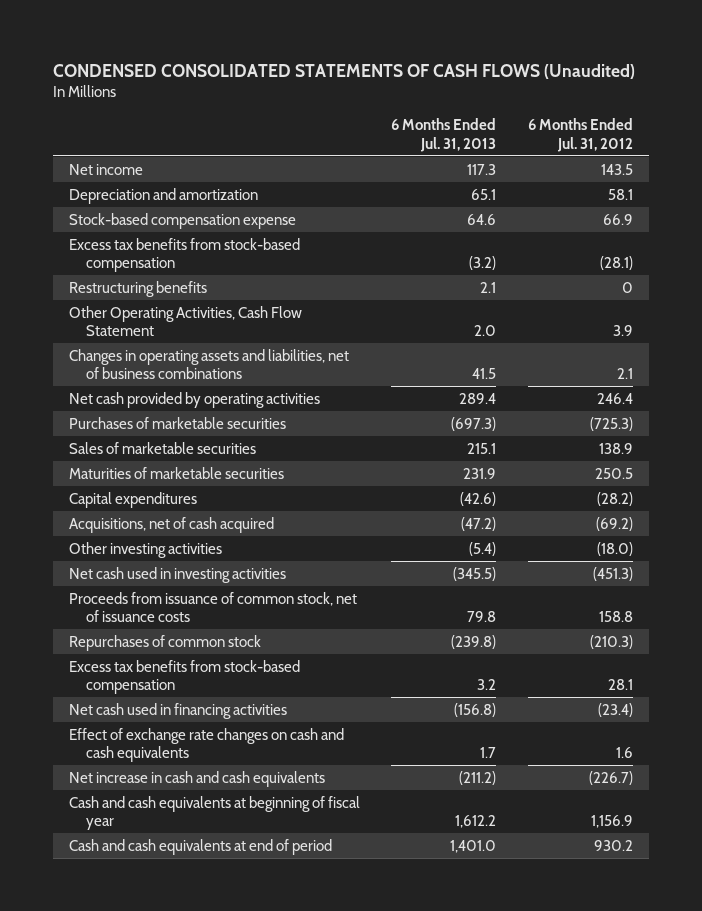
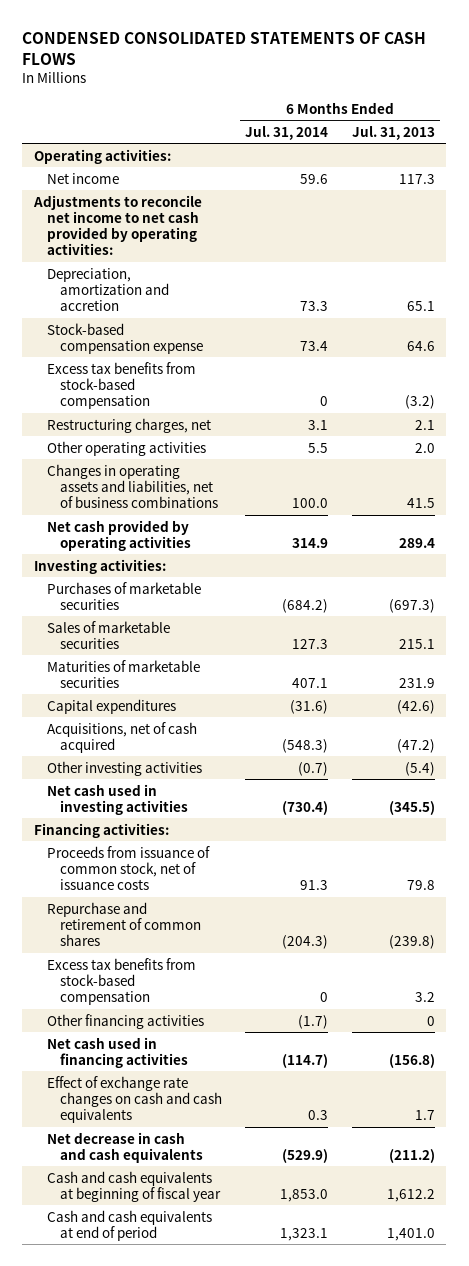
- CONDENSED CONSOLIDATED STATEMENTS OF CASH FLOWS (Unaudited)
+ CONDENSED CONSOLIDATED STATEMENTS OF CASH FLOWS
- | 6 Months Ended Jul. 31, 2013 | 6 Months Ended Jul. 31, 2012
+ | 6 Months Ended Jul. 31, 2014 | 6 Months Ended Jul. 31, 2013
+ Operating activities:
- Depreciation and amortization | 65.1 | 58.1
+ Adjustments to reconcile net income to net cash provided by operating activities:
+ Depreciation, amortization and accretion | 73.3 | 65.1
- Restructuring benefits | 2.1 | 0
- Other Operating Activities, Cash Flow Statement | 2.0 | 3.9
+ Restructuring charges, net | 3.1 | 2.1
+ Other operating activities | 5.5 | 2.0
+ Investing activities:
+ Financing activities:
- Repurchases of common stock | (239.8) | (210.3)
+ Repurchase and retirement of common shares | (204.3) | (239.8)
+ Other financing activities | (1.7) | 0
- Net increase in cash and cash equivalents | (211.2) | (226.7)
+ Net decrease in cash and cash equivalents | (529.9) | (211.2)

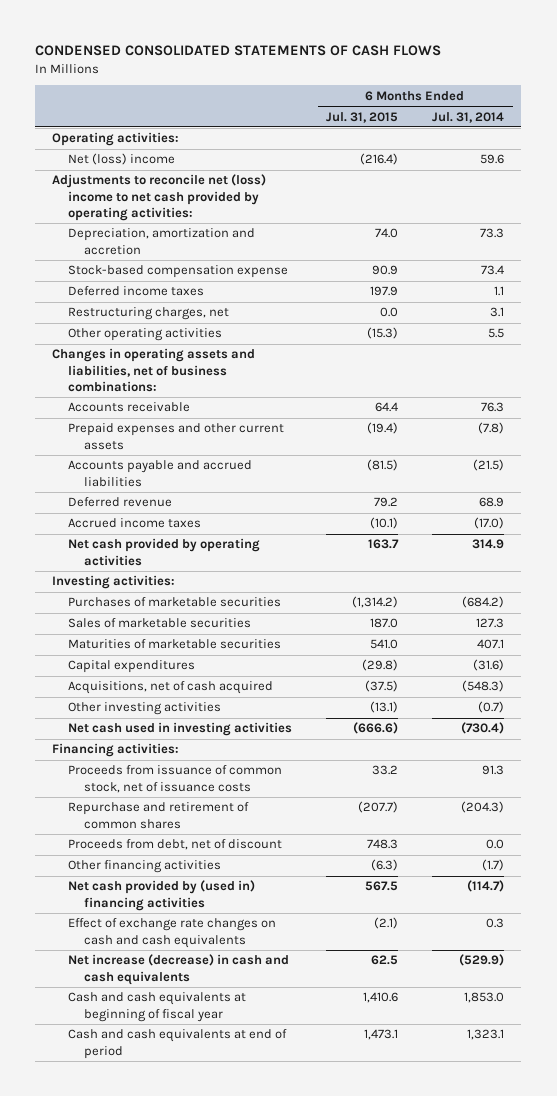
- | 6 Months Ended Jul. 31, 2014 | 6 Months Ended Jul. 31, 2013
+ | 6 Months Ended Jul. 31, 2015 | 6 Months Ended Jul. 31, 2014
- Net income | 59.6 | 117.3
- Adjustments to reconcile net income to net cash provided by operating activities:
+ Net (loss) income | (216.4) | 59.6
+ Adjustments to reconcile net (loss) income to net cash provided by operating activities:
- Excess tax benefits from stock-based compensation | 0 | (3.2)
+ Deferred income taxes | 197.9 | 1.1
- Changes in operating assets and liabilities, net of business combinations | 100.0 | 41.5
+ Changes in operating assets and liabilities, net of business combinations:
+ Accounts receivable | 64.4 | 76.3
+ Prepaid expenses and other current assets | (19.4) | (7.8)
+ Accounts payable and accrued liabilities | (81.5) | (21.5)
+ Deferred revenue | 79.2 | 68.9
+ Accrued income taxes | (10.1) | (17.0)
- Excess tax benefits from stock-based compensation | 0 | 3.2
+ Proceeds from debt, net of discount | 748.3 | 0.0
- Net cash used in financing activities | (114.7) | (156.8)
+ Net cash provided by (used in) financing activities | 567.5 | (114.7)
- Net decrease in cash and cash equivalents | (529.9) | (211.2)
+ Net increase (decrease) in cash and cash equivalents | 62.5 | (529.9)

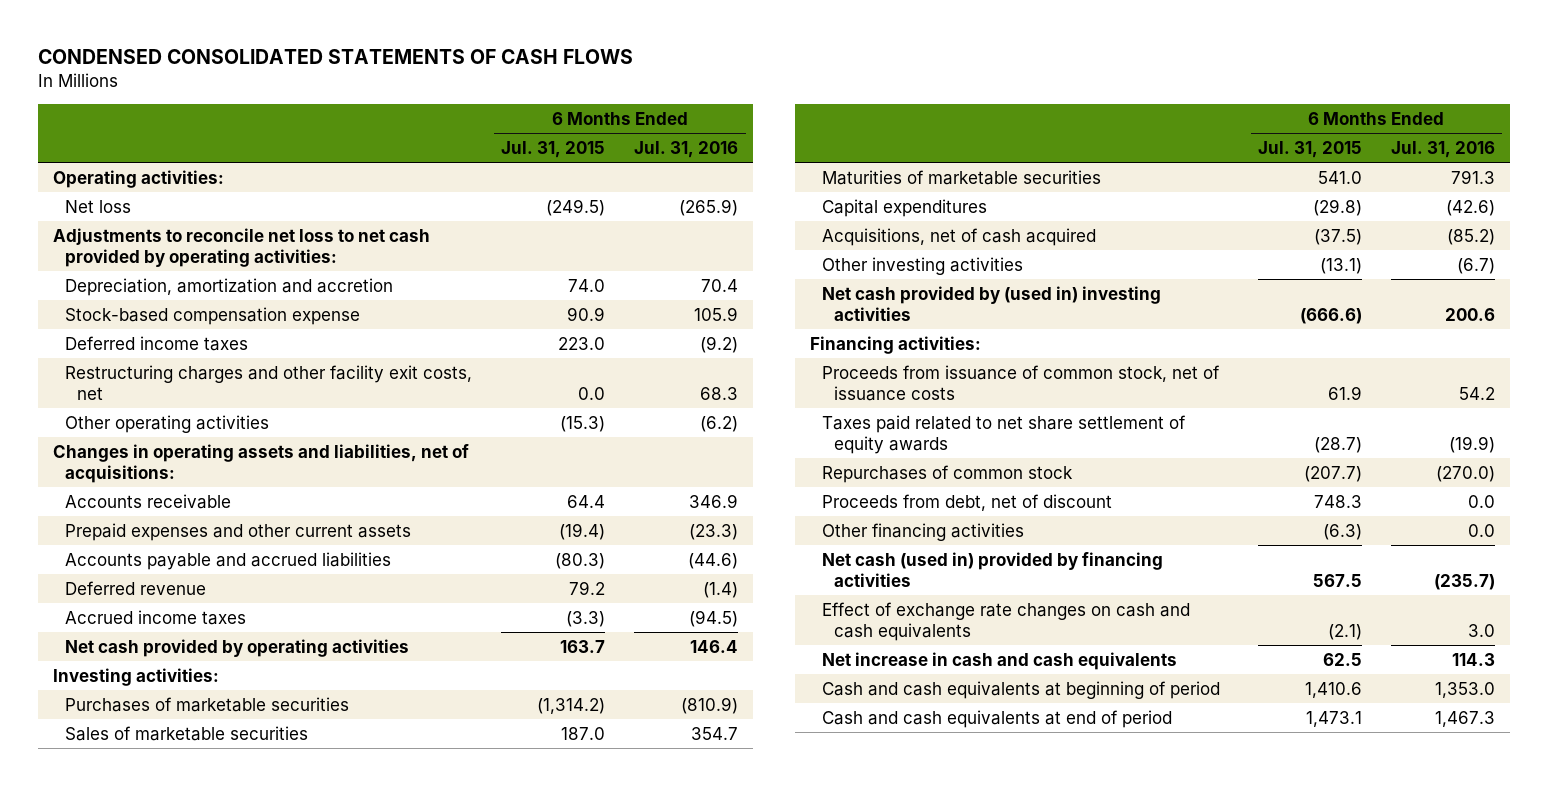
- | 6 Months Ended Jul. 31, 2015 | 6 Months Ended Jul. 31, 2014
+ | 6 Months Ended Jul. 31, 2015 | 6 Months Ended Jul. 31, 2016
- Net (loss) income | (216.4) | 59.6
- Adjustments to reconcile net (loss) income to net cash provided by operating activities:
+ Net loss | (249.5) | (265.9)
+ Adjustments to reconcile net loss to net cash provided by operating activities:
- Deferred income taxes | 197.9 | 1.1
- Restructuring charges, net | 0.0 | 3.1
+ Deferred income taxes | 223.0 | (9.2)
+ Restructuring charges and other facility exit costs, net | 0.0 | 68.3
- Changes in operating assets and liabilities, net of business combinations:
+ Changes in operating assets and liabilities, net of acquisitions:
- Accounts payable and accrued liabilities | (81.5) | (21.5)
+ Accounts payable and accrued liabilities | (80.3) | (44.6)
- Accrued income taxes | (10.1) | (17.0)
+ Accrued income taxes | (3.3) | (94.5)
- Net cash used in investing activities | (666.6) | (730.4)
+ Net cash provided by (used in) investing activities | (666.6) | 200.6
- Proceeds from issuance of common stock, net of issuance costs | 33.2 | 91.3
- Repurchase and retirement of common shares | (207.7) | (204.3)
+ Proceeds from issuance of common stock, net of issuance costs | 61.9 | 54.2
+ Taxes paid related to net share settlement of equity awards | (28.7) | (19.9)
+ Repurchases of common stock | (207.7) | (270.0)
- Net cash provided by (used in) financing activities | 567.5 | (114.7)
+ Net cash (used in) provided by financing activities | 567.5 | (235.7)
- Net increase (decrease) in cash and cash equivalents | 62.5 | (529.9)
- Cash and cash equivalents at beginning of fiscal year | 1,410.6 | 1,853.0
+ Net increase in cash and cash equivalents | 62.5 | 114.3
+ Cash and cash equivalents at beginning of period | 1,410.6 | 1,353.0

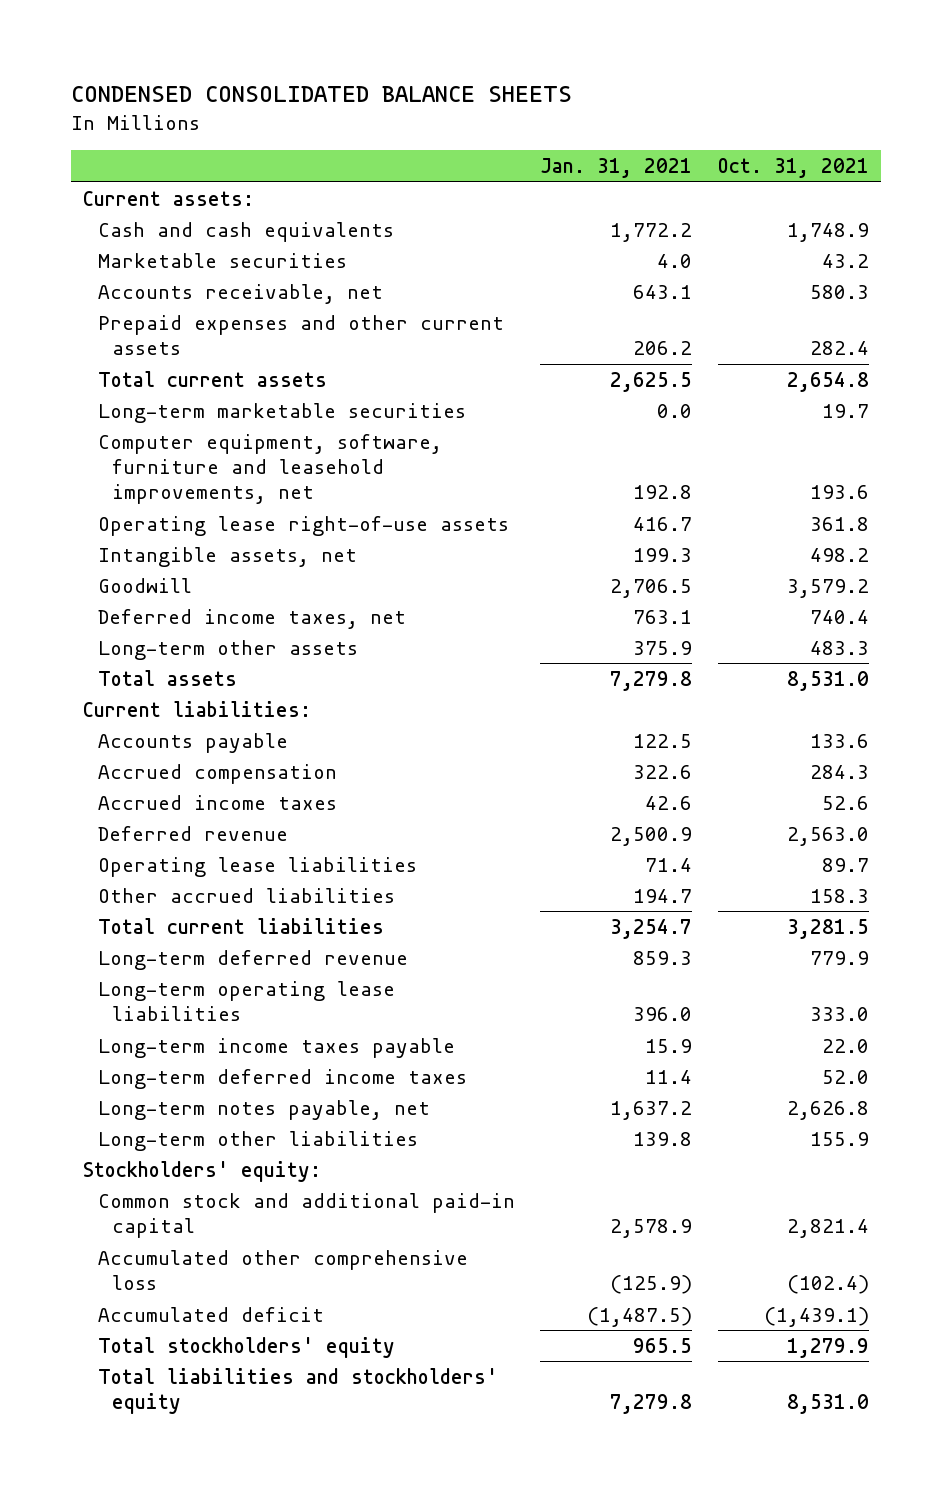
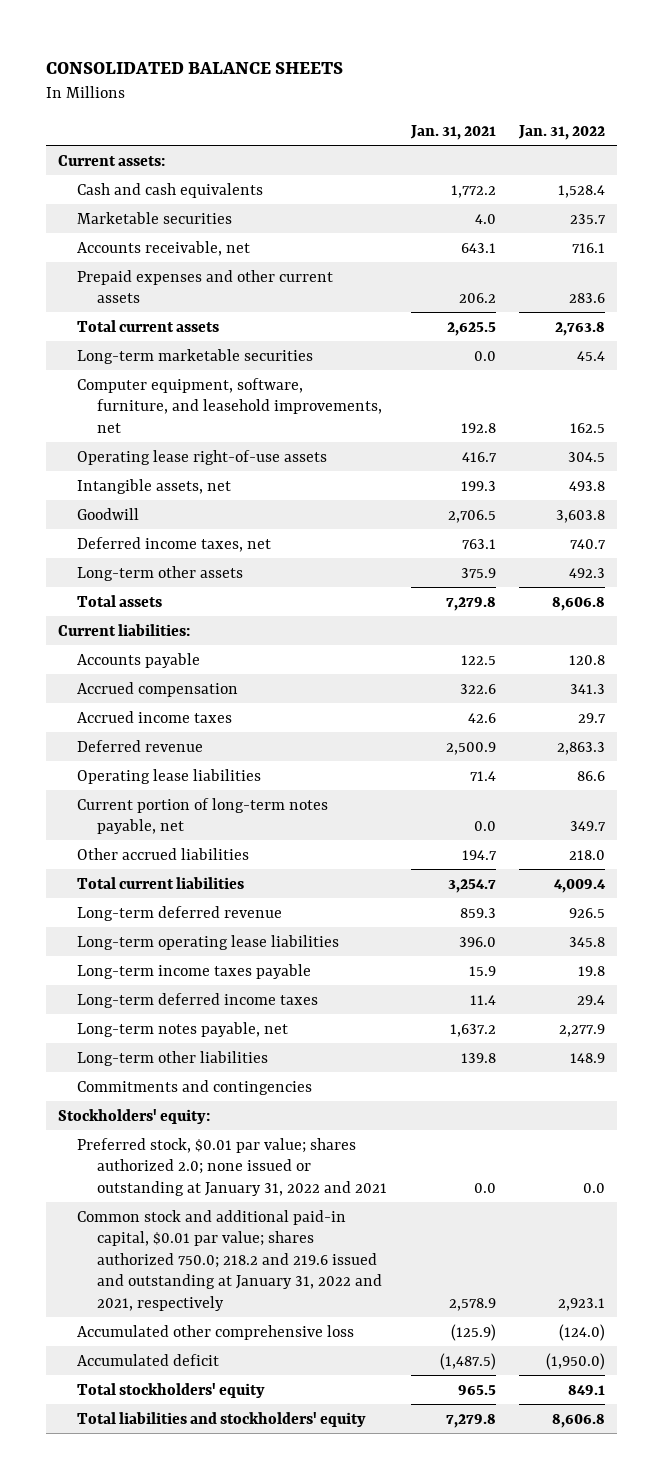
- CONDENSED CONSOLIDATED BALANCE SHEETS
+ CONSOLIDATED BALANCE SHEETS
- | Jan. 31, 2021 | Oct. 31, 2021
+ | Jan. 31, 2021 | Jan. 31, 2022
- Computer equipment, software, furniture and leasehold improvements, net | 192.8 | 193.6
+ Computer equipment, software, furniture, and leasehold improvements, net | 192.8 | 162.5
+ Current portion of long-term notes payable, net | 0.0 | 349.7
+ Commitments and contingencies
- Common stock and additional paid-in capital | 2,578.9 | 2,821.4
+ Preferred stock, $0.01 par value; shares authorized 2.0; none issued or outstanding at January 31, 2022 and 2021 | 0.0 | 0.0
+ Common stock and additional paid-in capital, $0.01 par value; shares authorized 750.0; 218.2 and 219.6 issued and outstanding at January 31, 2022 and 2021, respectively | 2,578.9 | 2,923.1

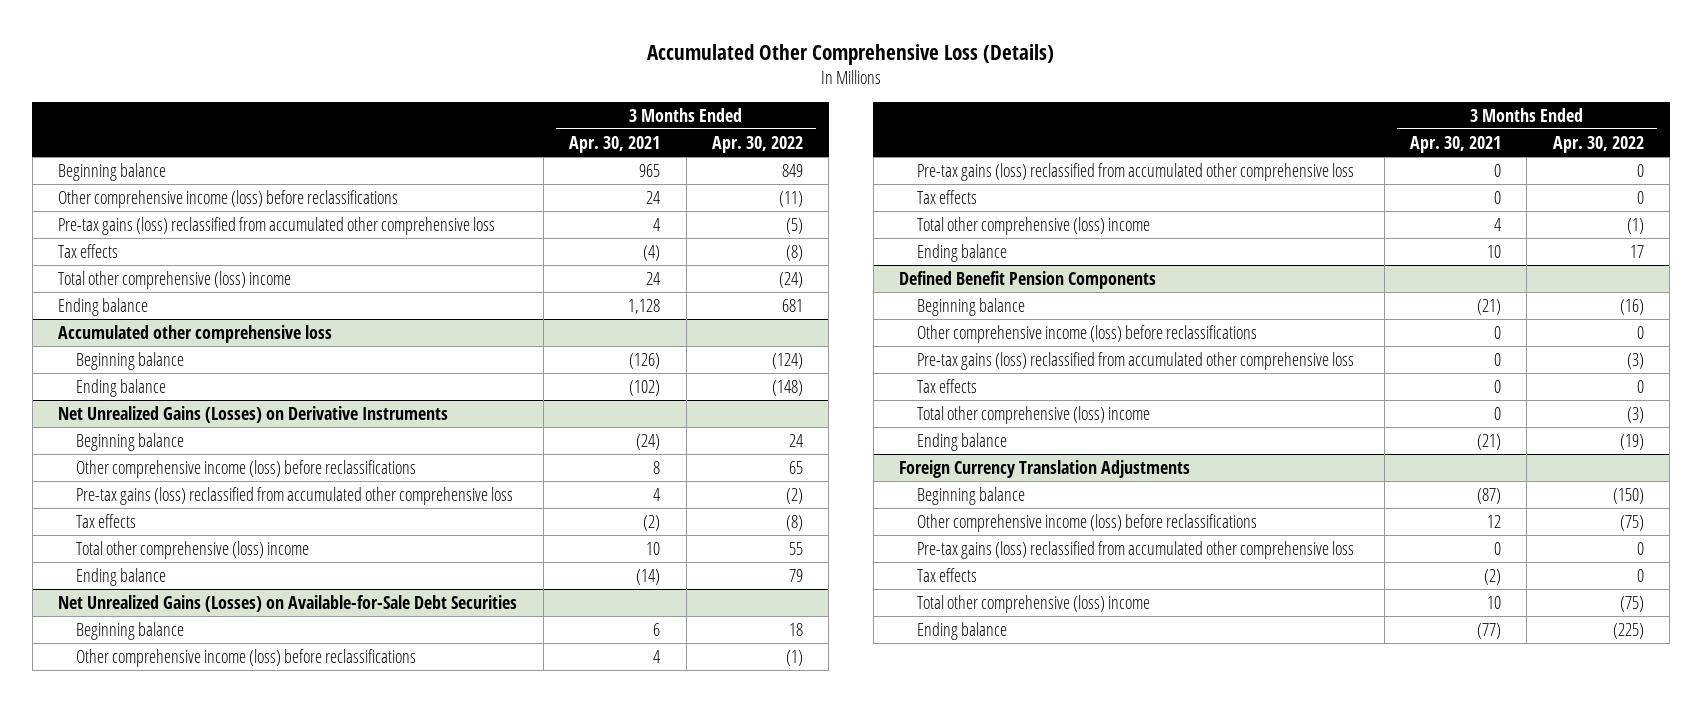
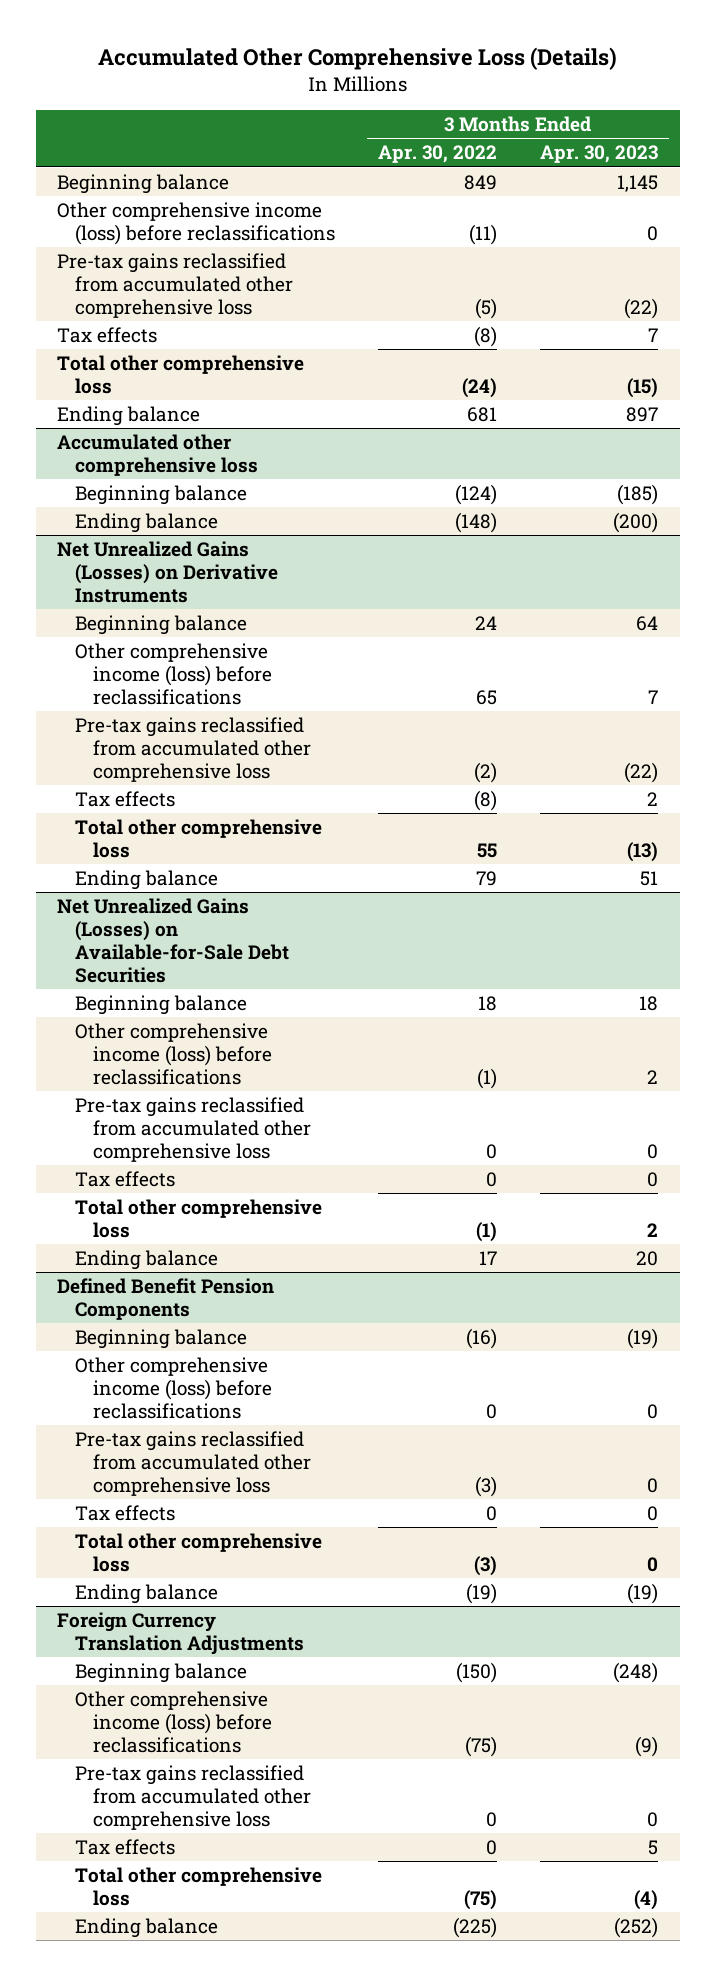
- | 3 Months Ended Apr. 30, 2021 | 3 Months Ended Apr. 30, 2022
+ | 3 Months Ended Apr. 30, 2022 | 3 Months Ended Apr. 30, 2023
- Pre-tax gains (loss) reclassified from accumulated other comprehensive loss | 4 | (5)
+ Pre-tax gains reclassified from accumulated other comprehensive loss | (5) | (22)
- Total other comprehensive (loss) income | 24 | (24)
+ Total other comprehensive loss | (24) | (15)
@ Net Unrealized Gains (Losses) on Derivative Instruments
- Pre-tax gains (loss) reclassified from accumulated other comprehensive loss | 4 | (2)
+ Pre-tax gains reclassified from accumulated other comprehensive loss | (2) | (22)
- Total other comprehensive (loss) income | 10 | 55
+ Total other comprehensive loss | 55 | (13)
@ Net Unrealized Gains (Losses) on Available-for-Sale Debt Securities
- Pre-tax gains (loss) reclassified from accumulated other comprehensive loss | 0 | 0
+ Pre-tax gains reclassified from accumulated other comprehensive loss | 0 | 0
- Total other comprehensive (loss) income | 4 | (1)
+ Total other comprehensive loss | (1) | 2
@ Defined Benefit Pension Components
- Pre-tax gains (loss) reclassified from accumulated other comprehensive loss | 0 | (3)
+ Pre-tax gains reclassified from accumulated other comprehensive loss | (3) | 0
- Total other comprehensive (loss) income | 0 | (3)
+ Total other comprehensive loss | (3) | 0
@ Foreign Currency Translation Adjustments
- Pre-tax gains (loss) reclassified from accumulated other comprehensive loss | 0 | 0
+ Pre-tax gains reclassified from accumulated other comprehensive loss | 0 | 0
- Total other comprehensive (loss) income | 10 | (75)
+ Total other comprehensive loss | (75) | (4)

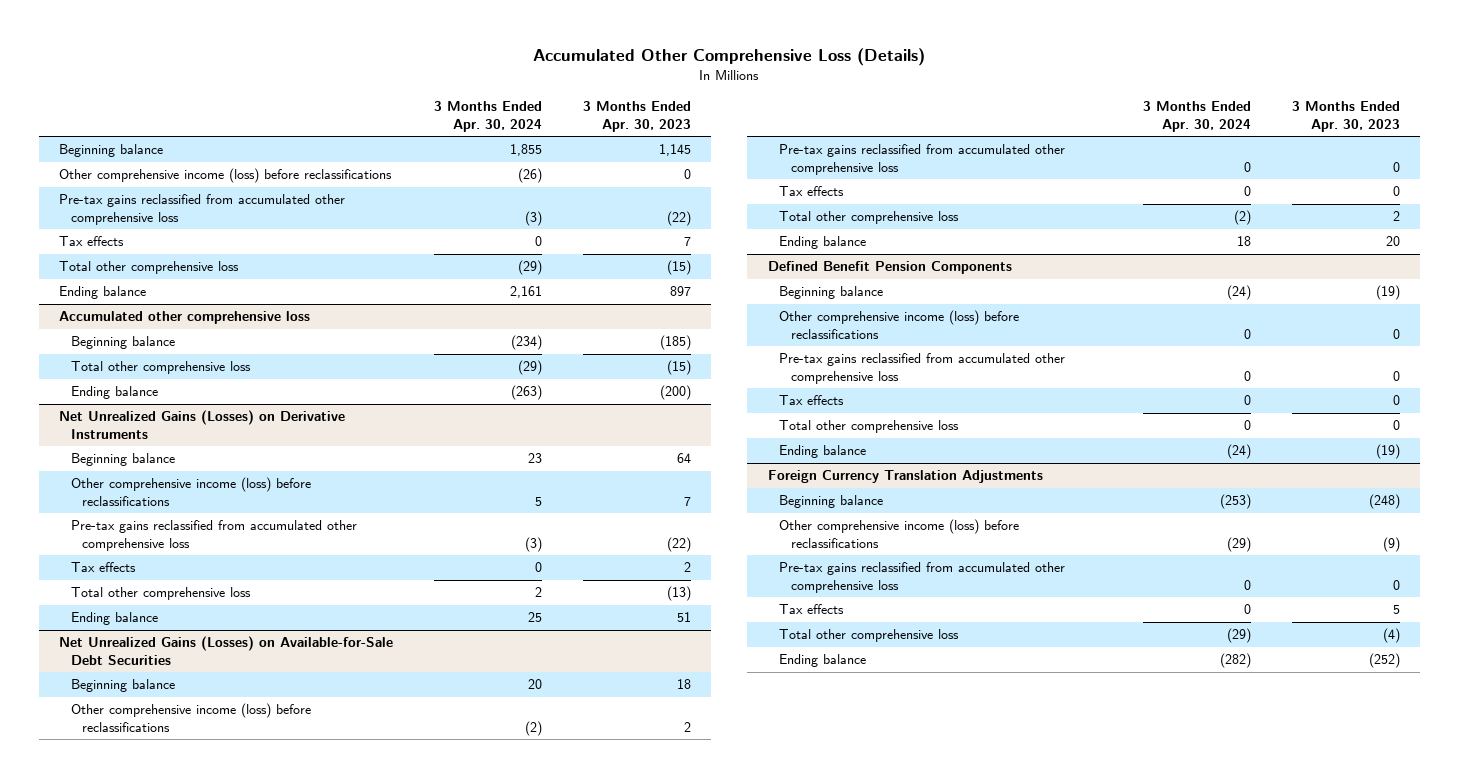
- | 3 Months Ended Apr. 30, 2022 | 3 Months Ended Apr. 30, 2023
+ | 3 Months Ended Apr. 30, 2024 | 3 Months Ended Apr. 30, 2023
@ Accumulated other comprehensive loss
+ Total other comprehensive loss | (29) | (15)

